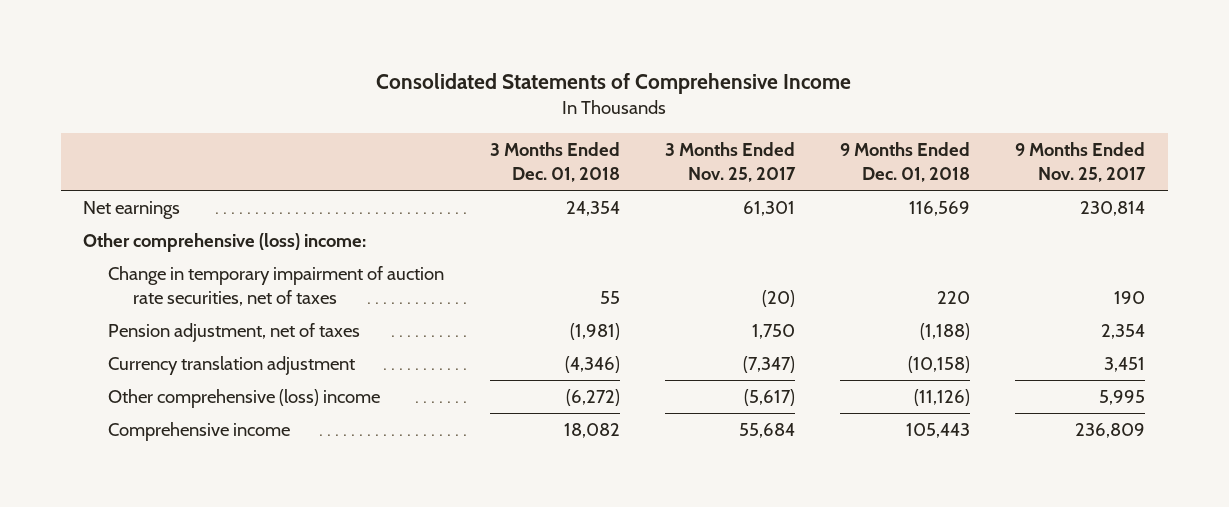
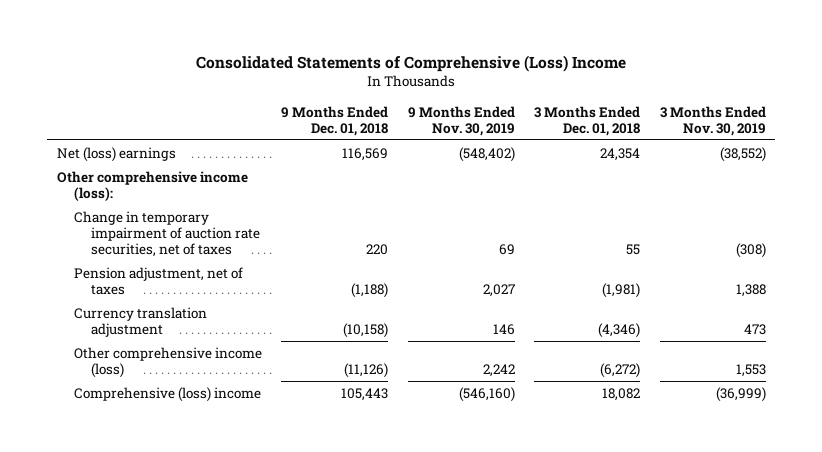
- Consolidated Statements of Comprehensive Income
+ Consolidated Statements of Comprehensive (Loss) Income
- | 3 Months Ended Dec. 01, 2018 | 3 Months Ended Nov. 25, 2017 | 9 Months Ended Dec. 01, 2018 | 9 Months Ended Nov. 25, 2017
+ | 9 Months Ended Dec. 01, 2018 | 9 Months Ended Nov. 30, 2019 | 3 Months Ended Dec. 01, 2018 | 3 Months Ended Nov. 30, 2019
- Net earnings | 24,354 | 61,301 | 116,569 | 230,814
- Other comprehensive (loss) income:
+ Net (loss) earnings | 116,569 | (548,402) | 24,354 | (38,552)
+ Other comprehensive income (loss):
- Other comprehensive (loss) income | (6,272) | (5,617) | (11,126) | 5,995
- Comprehensive income | 18,082 | 55,684 | 105,443 | 236,809
+ Other comprehensive income (loss) | (11,126) | 2,242 | (6,272) | 1,553
+ Comprehensive (loss) income | 105,443 | (546,160) | 18,082 | (36,999)

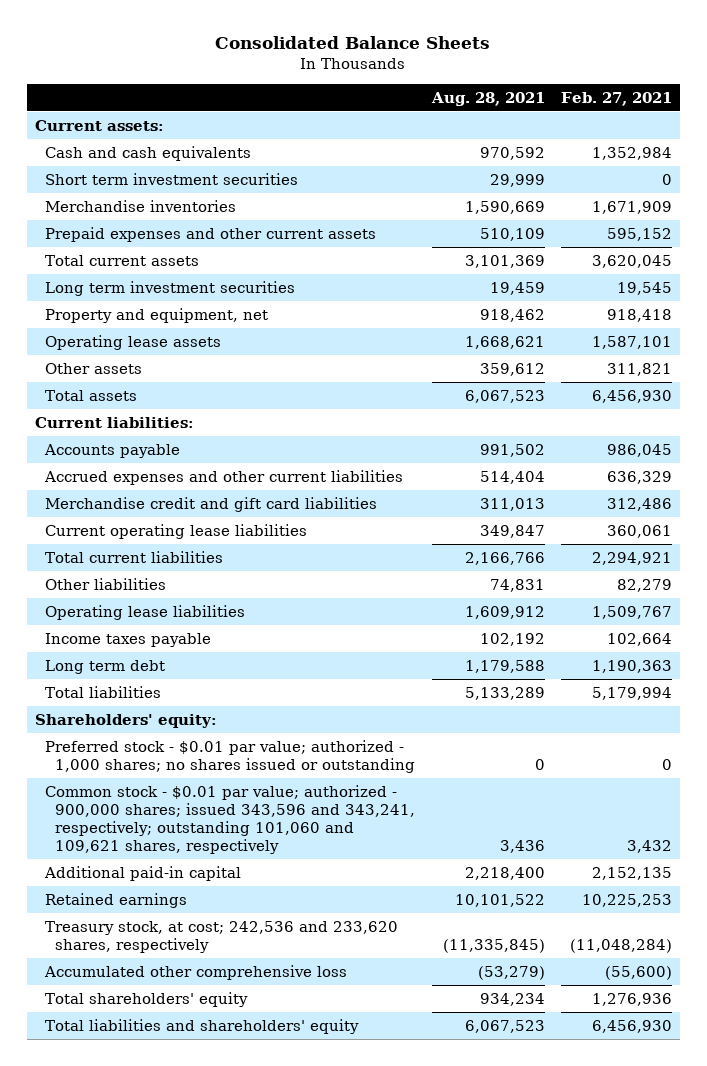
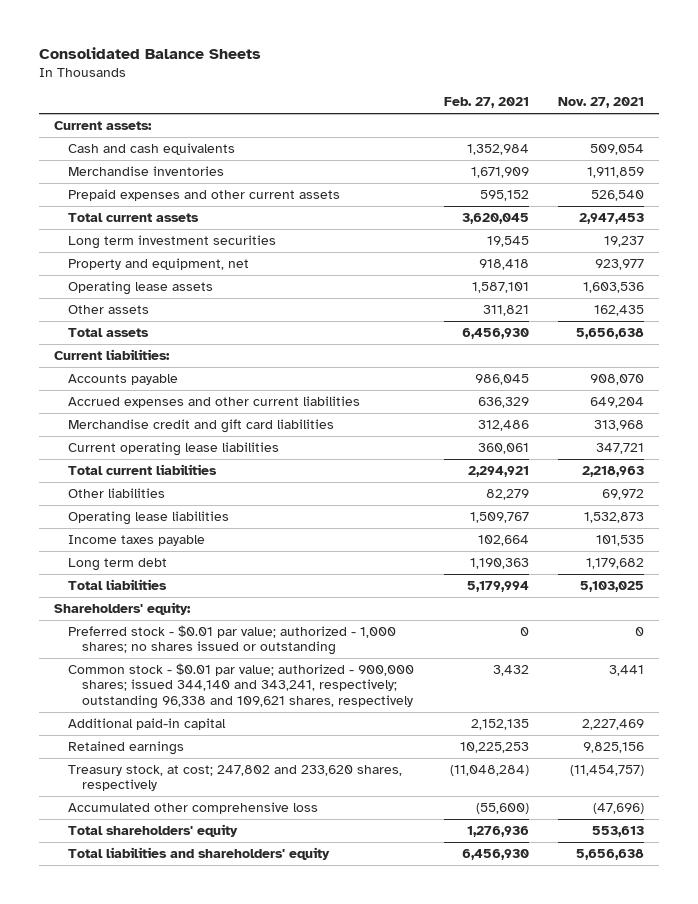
- | Aug. 28, 2021 | Feb. 27, 2021
+ | Feb. 27, 2021 | Nov. 27, 2021
- Short term investment securities | 29,999 | 0
- Common stock - $0.01 par value; authorized - 900,000 shares; issued 343,596 and 343,241, respectively; outstanding 101,060 and 109,621 shares, respectively | 3,436 | 3,432
+ Common stock - $0.01 par value; authorized - 900,000 shares; issued 344,140 and 343,241, respectively; outstanding 96,338 and 109,621 shares, respectively | 3,432 | 3,441
- Treasury stock, at cost; 242,536 and 233,620 shares, respectively | (11,335,845) | (11,048,284)
+ Treasury stock, at cost; 247,802 and 233,620 shares, respectively | (11,048,284) | (11,454,757)

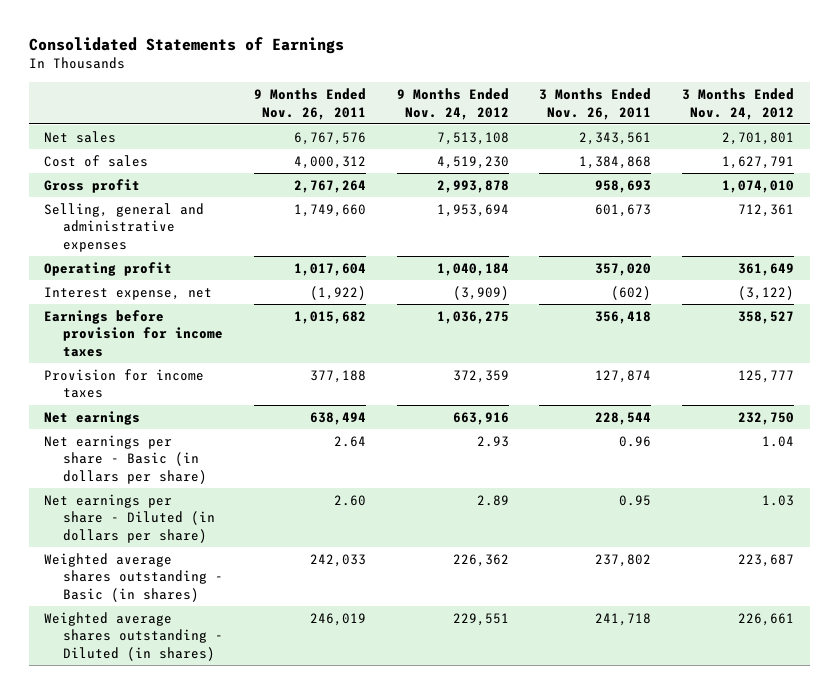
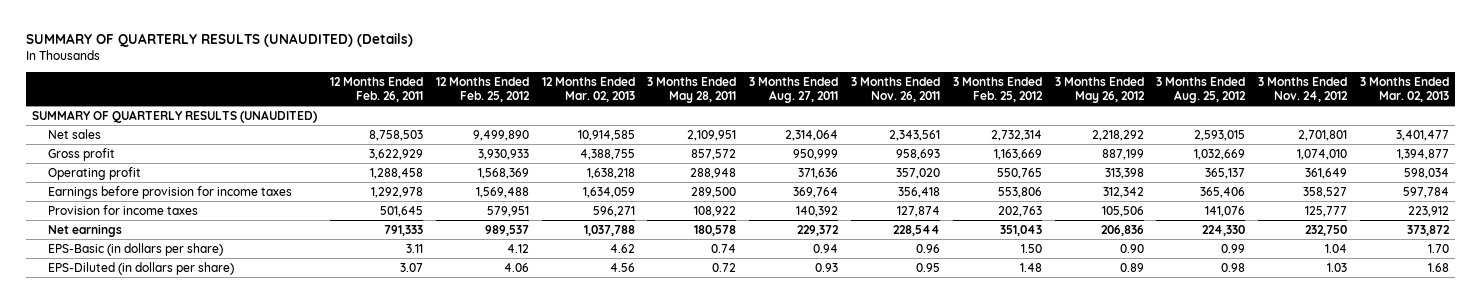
- Consolidated Statements of Earnings
+ SUMMARY OF QUARTERLY RESULTS (UNAUDITED) (Details)
- | 9 Months Ended Nov. 26, 2011 | 9 Months Ended Nov. 24, 2012 | 3 Months Ended Nov. 26, 2011 | 3 Months Ended Nov. 24, 2012
+ | 12 Months Ended Feb. 26, 2011 | 12 Months Ended Feb. 25, 2012 | 12 Months Ended Mar. 02, 2013 | 3 Months Ended May 28, 2011 | 3 Months Ended Aug. 27, 2011 | 3 Months Ended Nov. 26, 2011 | 3 Months Ended Feb. 25, 2012 | 3 Months Ended May 26, 2012 | 3 Months Ended Aug. 25, 2012 | 3 Months Ended Nov. 24, 2012 | 3 Months Ended Mar. 02, 2013
+ SUMMARY OF QUARTERLY RESULTS (UNAUDITED)
- Cost of sales | 4,000,312 | 4,519,230 | 1,384,868 | 1,627,791
- Selling, general and administrative expenses | 1,749,660 | 1,953,694 | 601,673 | 712,361
- Interest expense, net | (1,922) | (3,909) | (602) | (3,122)
- Net earnings per share - Basic (in dollars per share) | 2.64 | 2.93 | 0.96 | 1.04
- Net earnings per share - Diluted (in dollars per share) | 2.60 | 2.89 | 0.95 | 1.03
- Weighted average shares outstanding - Basic (in shares) | 242,033 | 226,362 | 237,802 | 223,687
- Weighted average shares outstanding - Diluted (in shares) | 246,019 | 229,551 | 241,718 | 226,661
+ EPS-Basic (in dollars per share) | 3.11 | 4.12 | 4.62 | 0.74 | 0.94 | 0.96 | 1.50 | 0.90 | 0.99 | 1.04 | 1.70
+ EPS-Diluted (in dollars per share) | 3.07 | 4.06 | 4.56 | 0.72 | 0.93 | 0.95 | 1.48 | 0.89 | 0.98 | 1.03 | 1.68

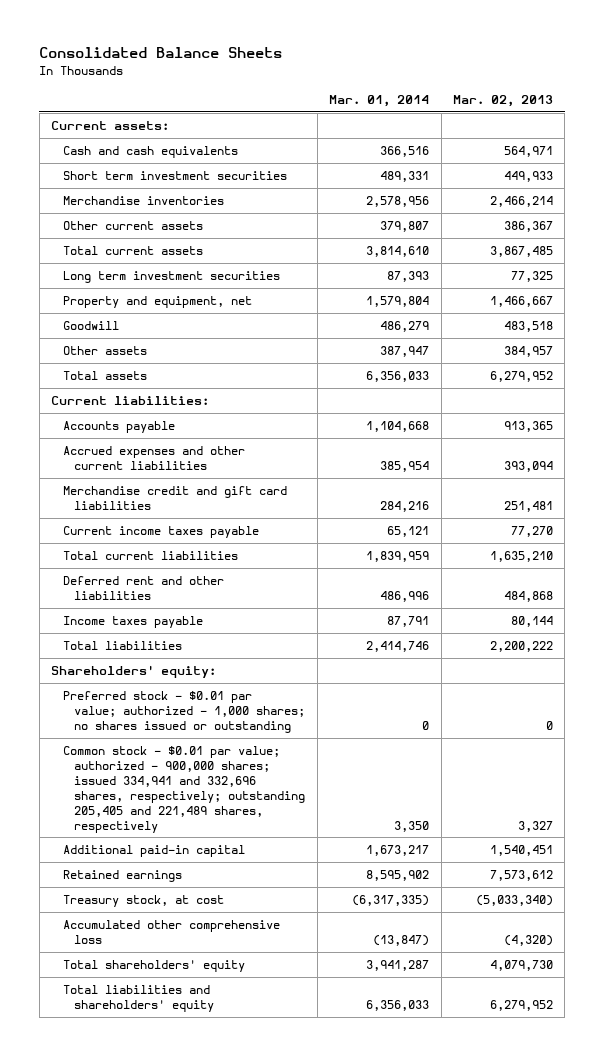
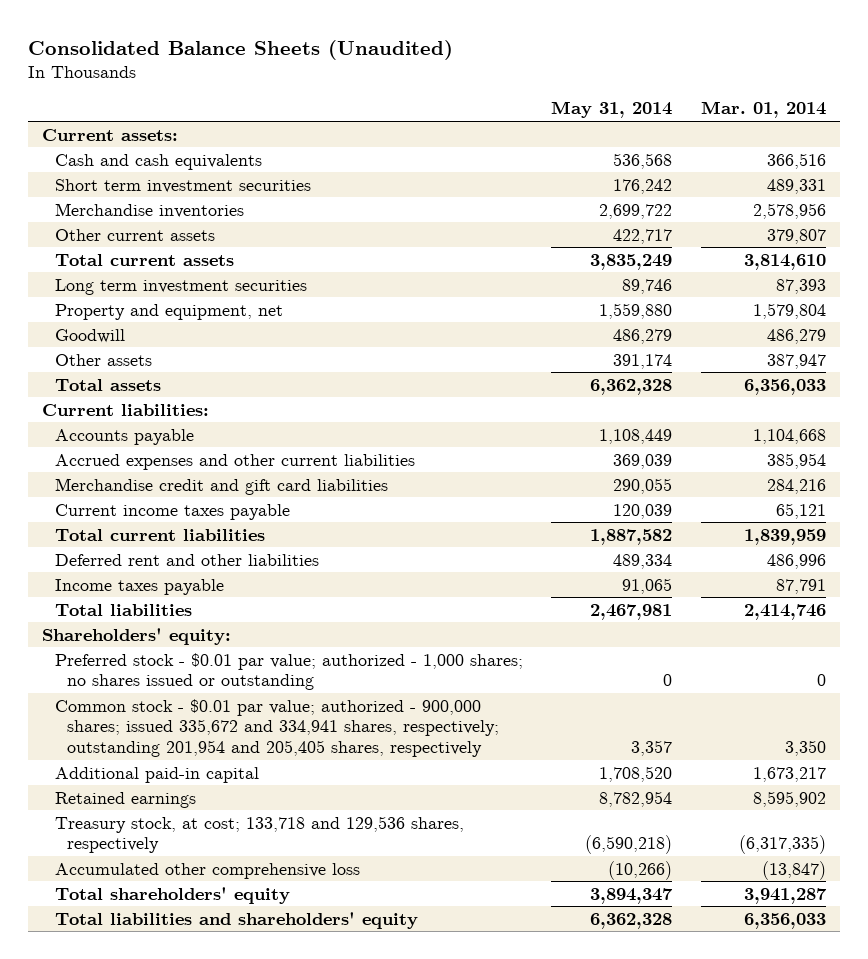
- Consolidated Balance Sheets
+ Consolidated Balance Sheets (Unaudited)
- | Mar. 01, 2014 | Mar. 02, 2013
+ | May 31, 2014 | Mar. 01, 2014
- Common stock - $0.01 par value; authorized - 900,000 shares; issued 334,941 and 332,696 shares, respectively; outstanding 205,405 and 221,489 shares, respectively | 3,350 | 3,327
+ Common stock - $0.01 par value; authorized - 900,000 shares; issued 335,672 and 334,941 shares, respectively; outstanding 201,954 and 205,405 shares, respectively | 3,357 | 3,350
- Treasury stock, at cost | (6,317,335) | (5,033,340)
+ Treasury stock, at cost; 133,718 and 129,536 shares, respectively | (6,590,218) | (6,317,335)

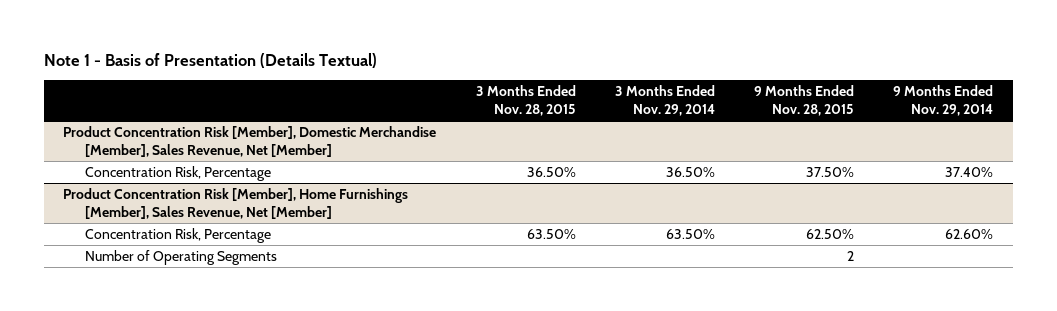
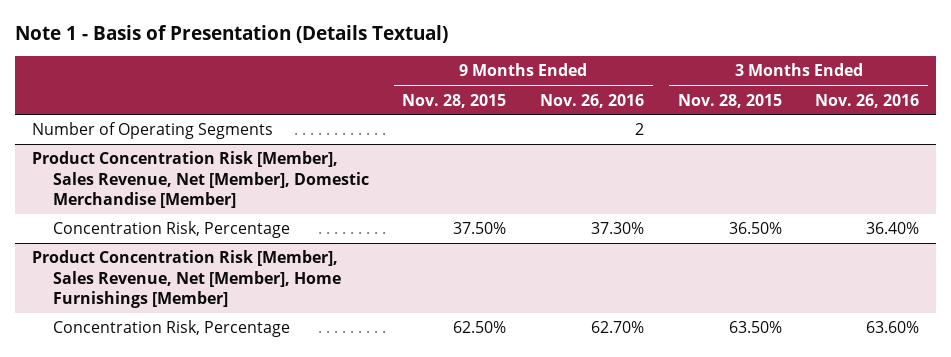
- | 3 Months Ended Nov. 28, 2015 | 3 Months Ended Nov. 29, 2014 | 9 Months Ended Nov. 28, 2015 | 9 Months Ended Nov. 29, 2014
+ | 9 Months Ended Nov. 28, 2015 | 9 Months Ended Nov. 26, 2016 | 3 Months Ended Nov. 28, 2015 | 3 Months Ended Nov. 26, 2016
- Product Concentration Risk [Member], Domestic Merchandise [Member], Sales Revenue, Net [Member]
+ Number of Operating Segments | | 2 | |
+ Product Concentration Risk [Member], Sales Revenue, Net [Member], Domestic Merchandise [Member]
- Product Concentration Risk [Member], Home Furnishings [Member], Sales Revenue, Net [Member]
+ Product Concentration Risk [Member], Sales Revenue, Net [Member], Home Furnishings [Member]
- Number of Operating Segments | | | 2 |

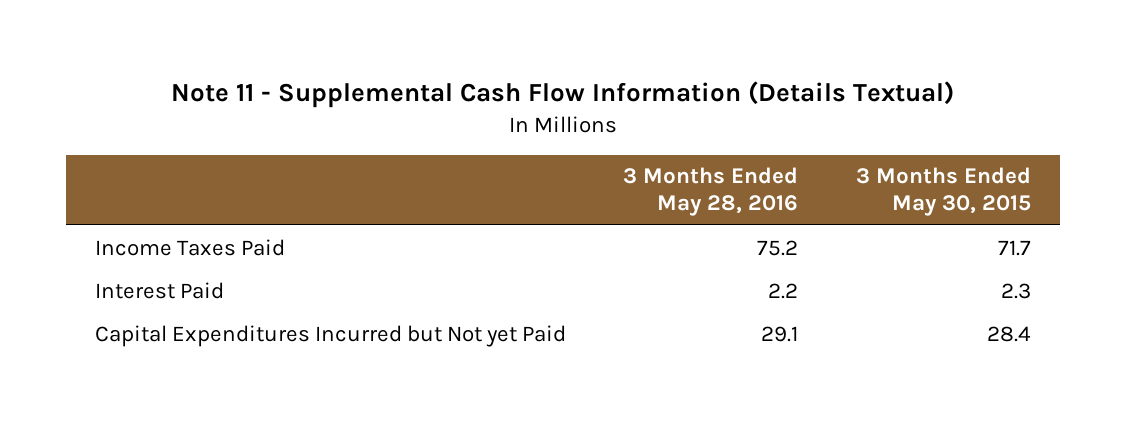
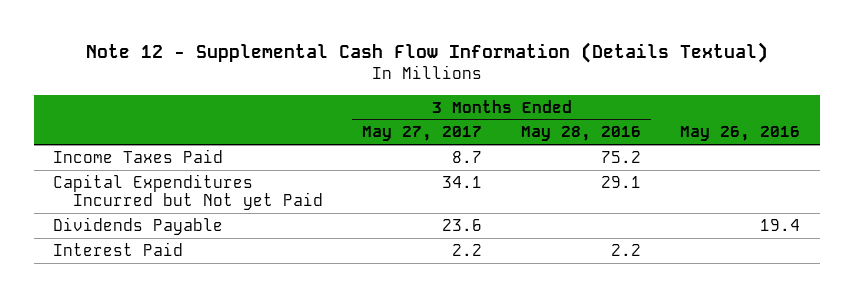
- Note 11 - Supplemental Cash Flow Information (Details Textual)
+ Note 12 - Supplemental Cash Flow Information (Details Textual)
- | 3 Months Ended May 28, 2016 | 3 Months Ended May 30, 2015
+ | 3 Months Ended May 27, 2017 | 3 Months Ended May 28, 2016 | May 26, 2016
+ Dividends Payable | 23.6 | | 19.4
moved down: Interest Paid | 2.2 | 2.2 |

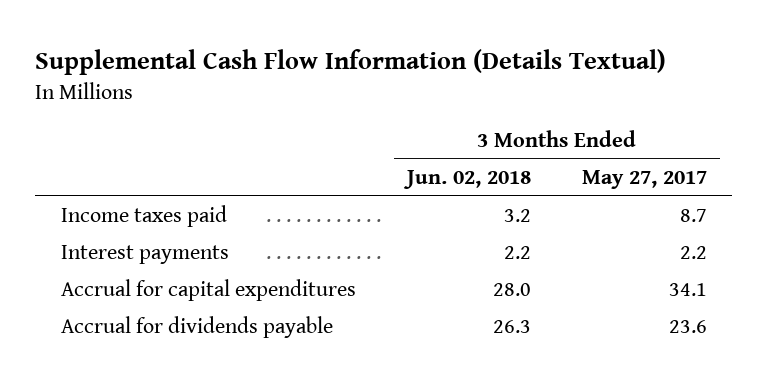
- Note 12 - Supplemental Cash Flow Information (Details Textual)
+ Supplemental Cash Flow Information (Details Textual)
- | 3 Months Ended May 27, 2017 | 3 Months Ended May 28, 2016 | May 26, 2016
+ | 3 Months Ended Jun. 02, 2018 | 3 Months Ended May 27, 2017
- Income Taxes Paid | 8.7 | 75.2 |
- Capital Expenditures Incurred but Not yet Paid | 34.1 | 29.1 |
- Dividends Payable | 23.6 | | 19.4
- Interest Paid | 2.2 | 2.2 |
+ Income taxes paid | 3.2 | 8.7
+ Interest payments | 2.2 | 2.2
+ Accrual for capital expenditures | 28.0 | 34.1
+ Accrual for dividends payable | 26.3 | 23.6

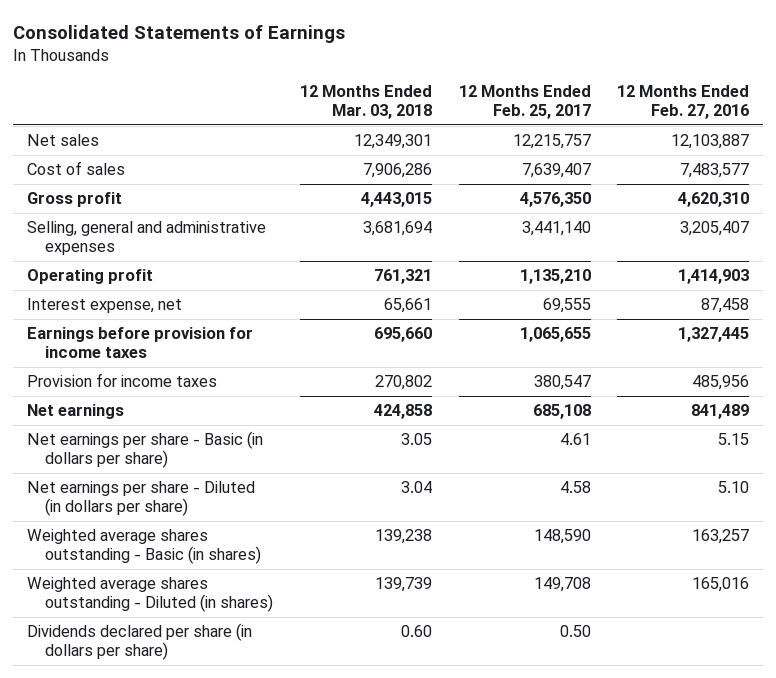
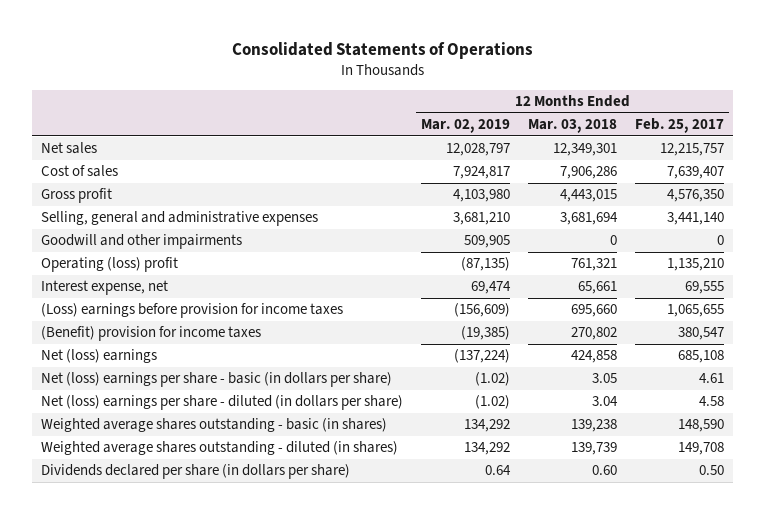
- Consolidated Statements of Earnings
+ Consolidated Statements of Operations
- | 12 Months Ended Mar. 03, 2018 | 12 Months Ended Feb. 25, 2017 | 12 Months Ended Feb. 27, 2016
+ | 12 Months Ended Mar. 02, 2019 | 12 Months Ended Mar. 03, 2018 | 12 Months Ended Feb. 25, 2017
- Operating profit | 761,321 | 1,135,210 | 1,414,903
+ Goodwill and other impairments | 509,905 | 0 | 0
+ Operating (loss) profit | (87,135) | 761,321 | 1,135,210
- Earnings before provision for income taxes | 695,660 | 1,065,655 | 1,327,445
- Provision for income taxes | 270,802 | 380,547 | 485,956
- Net earnings | 424,858 | 685,108 | 841,489
- Net earnings per share - Basic (in dollars per share) | 3.05 | 4.61 | 5.15
- Net earnings per share - Diluted (in dollars per share) | 3.04 | 4.58 | 5.10
- Weighted average shares outstanding - Basic (in shares) | 139,238 | 148,590 | 163,257
- Weighted average shares outstanding - Diluted (in shares) | 139,739 | 149,708 | 165,016
+ (Loss) earnings before provision for income taxes | (156,609) | 695,660 | 1,065,655
+ (Benefit) provision for income taxes | (19,385) | 270,802 | 380,547
+ Net (loss) earnings | (137,224) | 424,858 | 685,108
+ Net (loss) earnings per share - basic (in dollars per share) | (1.02) | 3.05 | 4.61
+ Net (loss) earnings per share - diluted (in dollars per share) | (1.02) | 3.04 | 4.58
+ Weighted average shares outstanding - basic (in shares) | 134,292 | 139,238 | 148,590
+ Weighted average shares outstanding - diluted (in shares) | 134,292 | 139,739 | 149,708

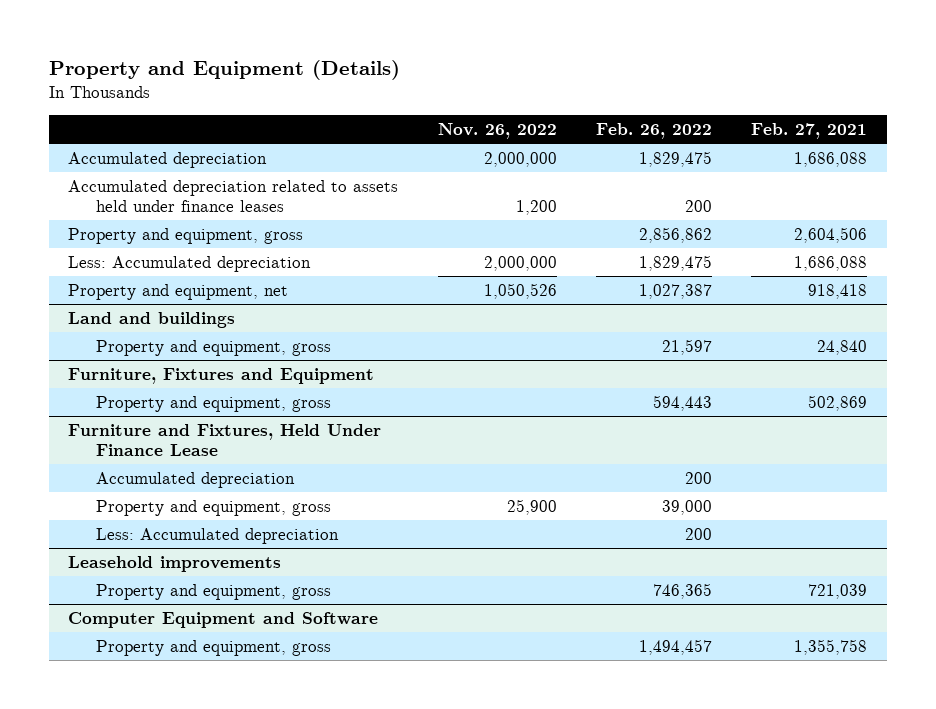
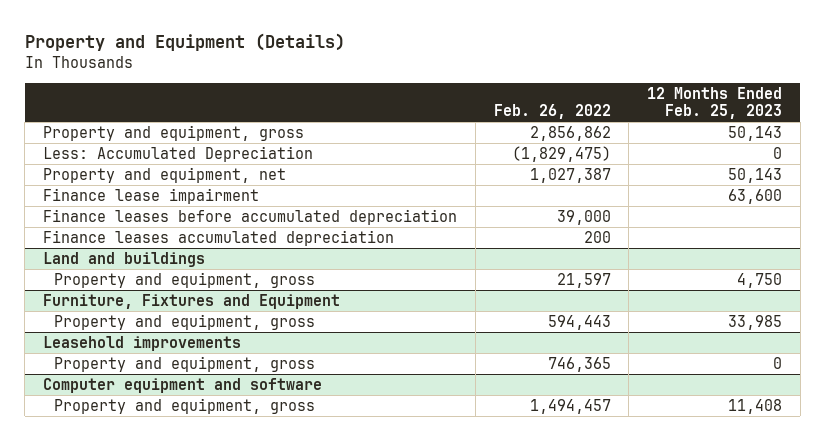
- | Nov. 26, 2022 | Feb. 26, 2022 | Feb. 27, 2021
+ | Feb. 26, 2022 | 12 Months Ended Feb. 25, 2023
- Accumulated depreciation | 2,000,000 | 1,829,475 | 1,686,088
- Accumulated depreciation related to assets held under finance leases | 1,200 | 200 |
- Less: Accumulated depreciation | 2,000,000 | 1,829,475 | 1,686,088
+ Less: Accumulated Depreciation | (1,829,475) | 0
+ Finance lease impairment | | 63,600
+ Finance leases before accumulated depreciation | 39,000 |
+ Finance leases accumulated depreciation | 200 |
- Furniture and Fixtures, Held Under Finance Lease
- Accumulated depreciation | | 200 |
- Property and equipment, gross | 25,900 | 39,000 |
- Less: Accumulated depreciation | | 200 |
- Computer Equipment and Software
+ Computer equipment and software

